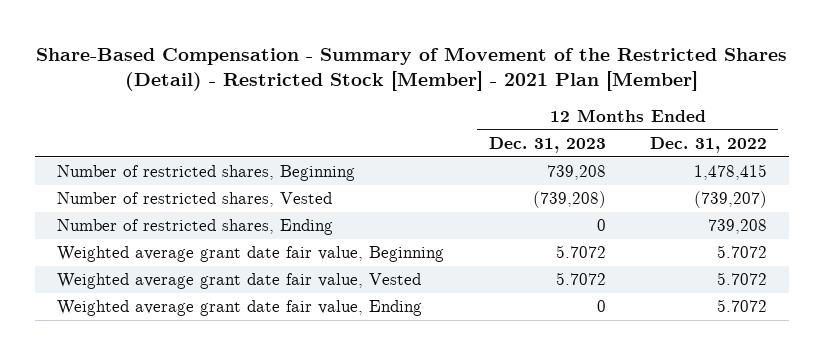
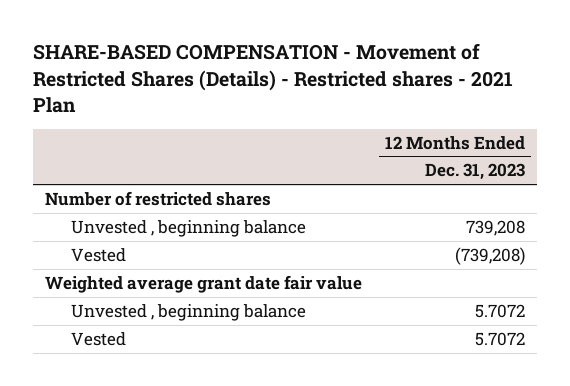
- Share-Based Compensation - Summary of Movement of the Restricted Shares (Detail) - Restricted Stock [Member] - 2021 Plan [Member]
+ SHARE-BASED COMPENSATION - Movement of Restricted Shares (Details) - Restricted shares - 2021 Plan
- | 12 Months Ended Dec. 31, 2023 | 12 Months Ended Dec. 31, 2022
+ | 12 Months Ended Dec. 31, 2023
- Number of restricted shares, Beginning | 739,208 | 1,478,415
- Number of restricted shares, Vested | (739,208) | (739,207)
- Number of restricted shares, Ending | 0 | 739,208
- Weighted average grant date fair value, Beginning | 5.7072 | 5.7072
- Weighted average grant date fair value, Vested | 5.7072 | 5.7072
- Weighted average grant date fair value, Ending | 0 | 5.7072
+ Number of restricted shares
+ Unvested , beginning balance | 739,208
+ Vested | (739,208)
+ Weighted average grant date fair value
+ Unvested , beginning balance | 5.7072
+ Vested | 5.7072

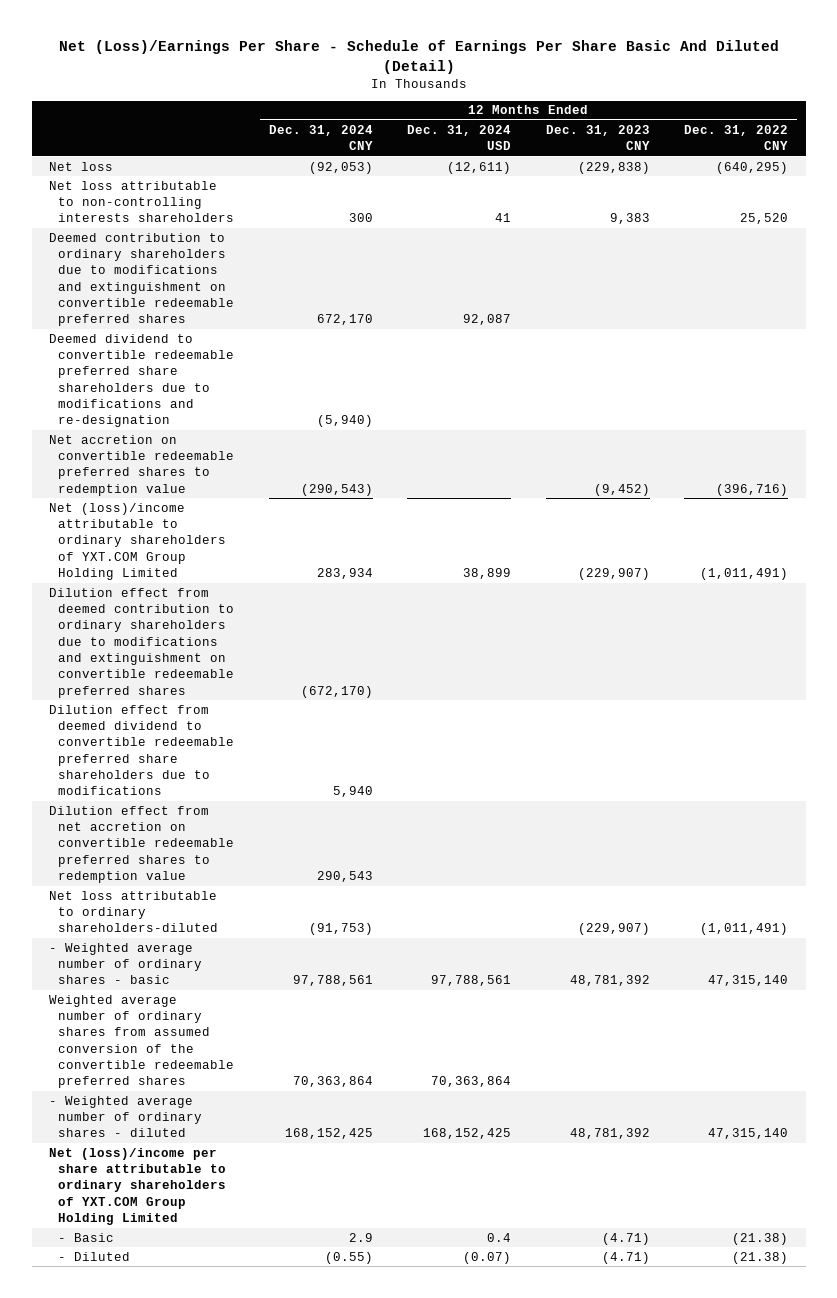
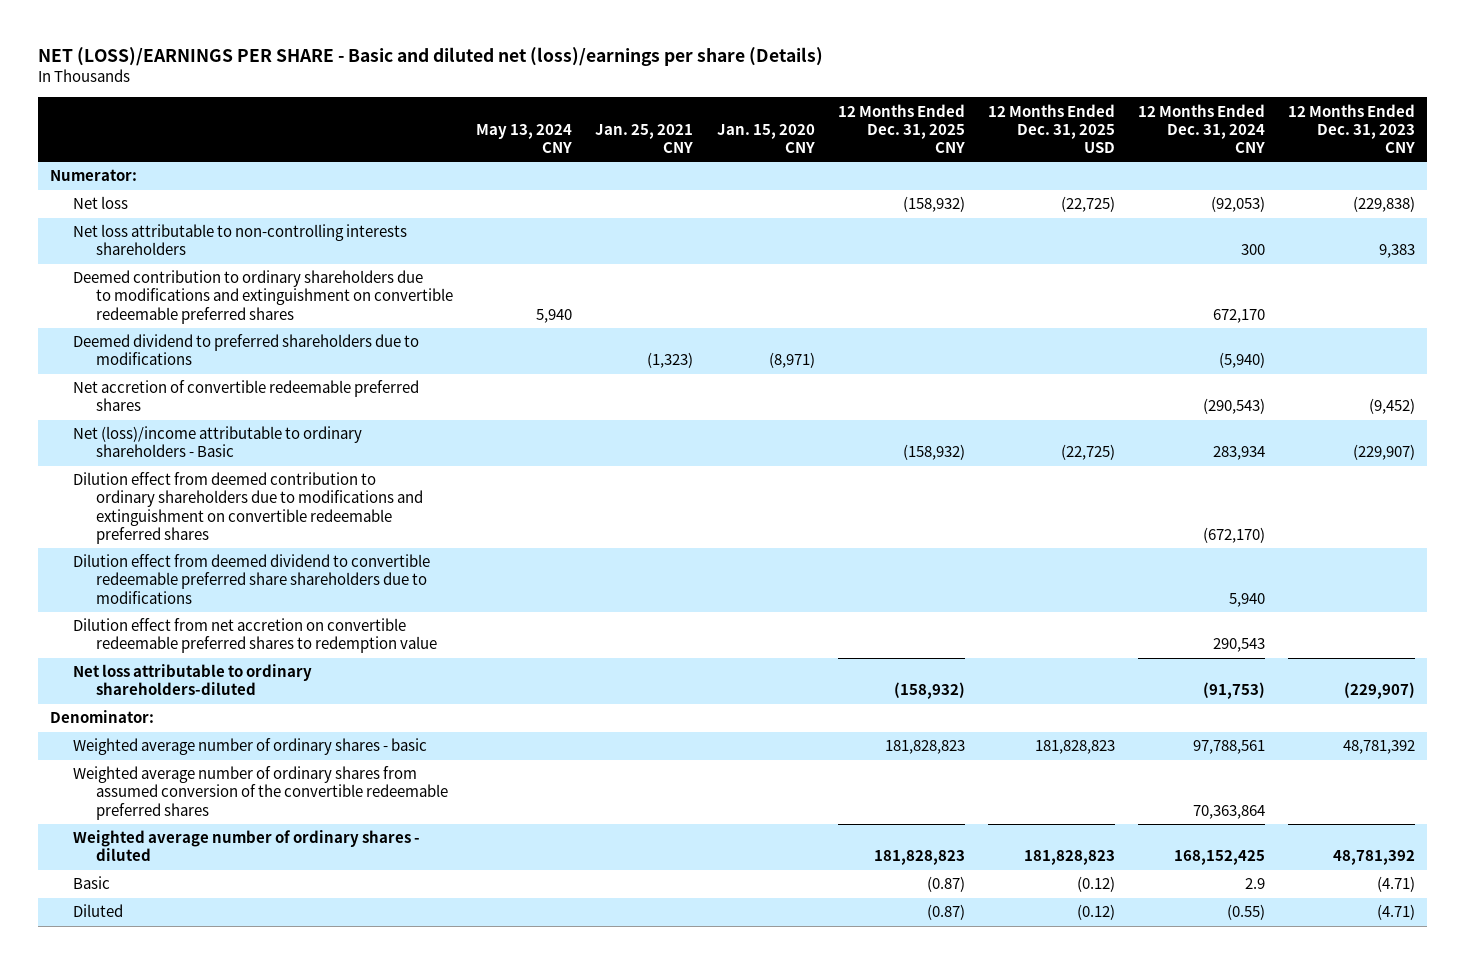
- Net (Loss)/Earnings Per Share - Schedule of Earnings Per Share Basic And Diluted (Detail)
+ NET (LOSS)/EARNINGS PER SHARE - Basic and diluted net (loss)/earnings per share (Details)
- | 12 Months Ended Dec. 31, 2024 CNY | 12 Months Ended Dec. 31, 2024 USD | 12 Months Ended Dec. 31, 2023 CNY | 12 Months Ended Dec. 31, 2022 CNY
+ | May 13, 2024 CNY | Jan. 25, 2021 CNY | Jan. 15, 2020 CNY | 12 Months Ended Dec. 31, 2025 CNY | 12 Months Ended Dec. 31, 2025 USD | 12 Months Ended Dec. 31, 2024 CNY | 12 Months Ended Dec. 31, 2023 CNY
+ Numerator:
- Deemed dividend to convertible redeemable preferred share shareholders due to modifications and re-designation | (5,940) | | |
- Net accretion on convertible redeemable preferred shares to redemption value | (290,543) | | (9,452) | (396,716)
- Net (loss)/income attributable to ordinary shareholders of YXT.COM Group Holding Limited | 283,934 | 38,899 | (229,907) | (1,011,491)
+ Deemed dividend to preferred shareholders due to modifications | | (1,323) | (8,971) | | | (5,940) |
+ Net accretion of convertible redeemable preferred shares | | | | | | (290,543) | (9,452)
+ Net (loss)/income attributable to ordinary shareholders - Basic | | | | (158,932) | (22,725) | 283,934 | (229,907)
- - Weighted average number of ordinary shares - basic | 97,788,561 | 97,788,561 | 48,781,392 | 47,315,140
+ Denominator:
+ Weighted average number of ordinary shares - basic | | | | 181,828,823 | 181,828,823 | 97,788,561 | 48,781,392
- - Weighted average number of ordinary shares - diluted | 168,152,425 | 168,152,425 | 48,781,392 | 47,315,140
- Net (loss)/income per share attributable to ordinary shareholders of YXT.COM Group Holding Limited
- - Basic | 2.9 | 0.4 | (4.71) | (21.38)
- - Diluted | (0.55) | (0.07) | (4.71) | (21.38)
+ Weighted average number of ordinary shares - diluted | | | | 181,828,823 | 181,828,823 | 168,152,425 | 48,781,392
+ Basic | | | | (0.87) | (0.12) | 2.9 | (4.71)
+ Diluted | | | | (0.87) | (0.12) | (0.55) | (4.71)

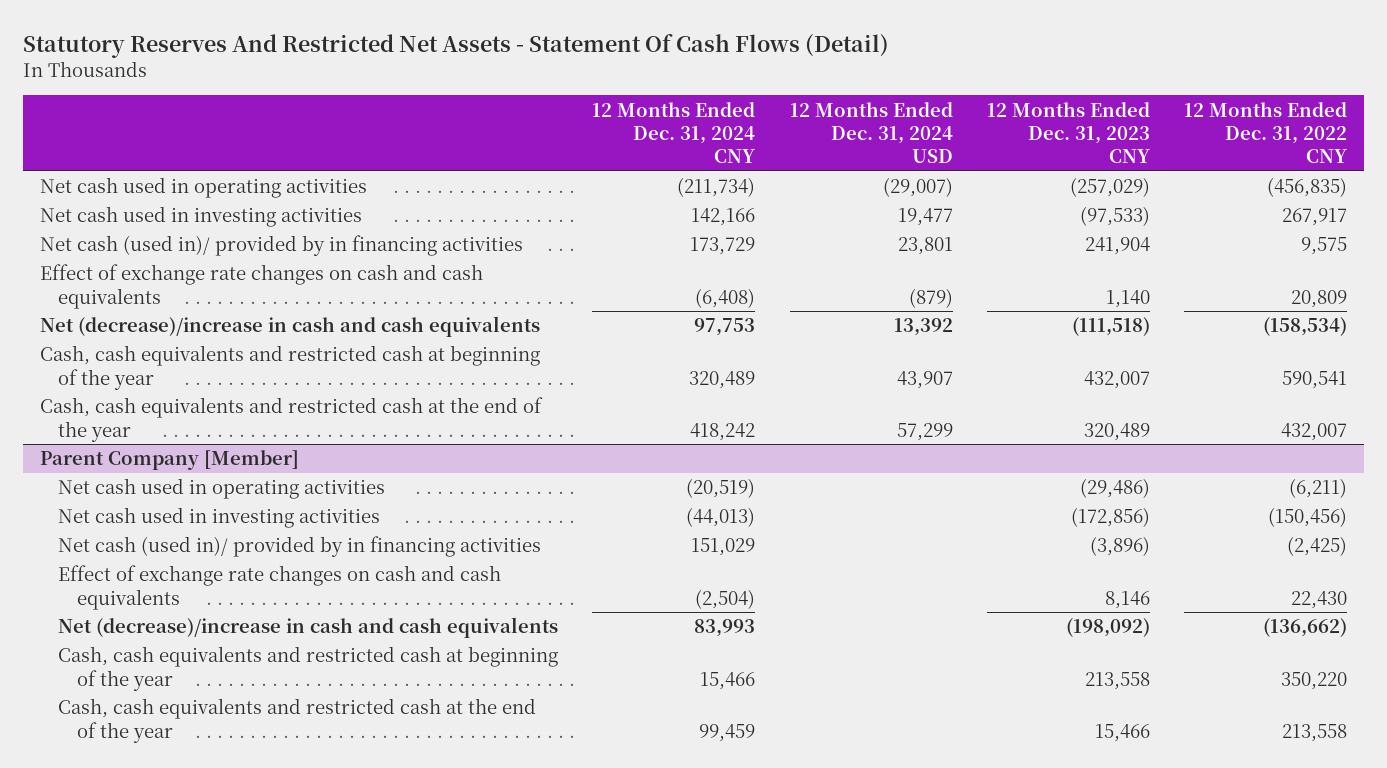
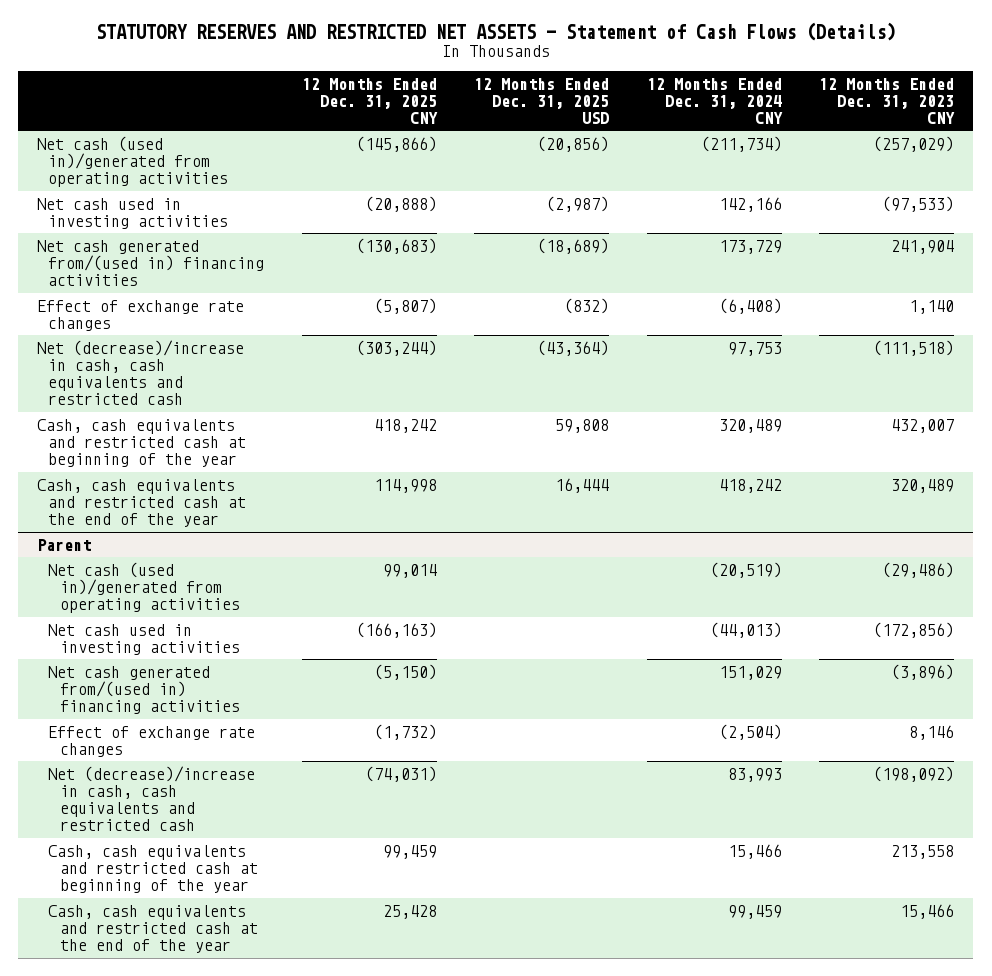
- Statutory Reserves And Restricted Net Assets - Statement Of Cash Flows (Detail)
+ STATUTORY RESERVES AND RESTRICTED NET ASSETS - Statement of Cash Flows (Details)
- | 12 Months Ended Dec. 31, 2024 CNY | 12 Months Ended Dec. 31, 2024 USD | 12 Months Ended Dec. 31, 2023 CNY | 12 Months Ended Dec. 31, 2022 CNY
+ | 12 Months Ended Dec. 31, 2025 CNY | 12 Months Ended Dec. 31, 2025 USD | 12 Months Ended Dec. 31, 2024 CNY | 12 Months Ended Dec. 31, 2023 CNY
- Net cash used in operating activities | (211,734) | (29,007) | (257,029) | (456,835)
+ Net cash (used in)/generated from operating activities | (145,866) | (20,856) | (211,734) | (257,029)
- Net cash (used in)/ provided by in financing activities | 173,729 | 23,801 | 241,904 | 9,575
- Effect of exchange rate changes on cash and cash equivalents | (6,408) | (879) | 1,140 | 20,809
- Net (decrease)/increase in cash and cash equivalents | 97,753 | 13,392 | (111,518) | (158,534)
+ Net cash generated from/(used in) financing activities | (130,683) | (18,689) | 173,729 | 241,904
+ Effect of exchange rate changes | (5,807) | (832) | (6,408) | 1,140
+ Net (decrease)/increase in cash, cash equivalents and restricted cash | (303,244) | (43,364) | 97,753 | (111,518)
- Parent Company [Member]
- Net cash used in operating activities | (20,519) | | (29,486) | (6,211)
+ Parent
+ Net cash (used in)/generated from operating activities | 99,014 | | (20,519) | (29,486)
- Net cash (used in)/ provided by in financing activities | 151,029 | | (3,896) | (2,425)
- Effect of exchange rate changes on cash and cash equivalents | (2,504) | | 8,146 | 22,430
- Net (decrease)/increase in cash and cash equivalents | 83,993 | | (198,092) | (136,662)
+ Net cash generated from/(used in) financing activities | (5,150) | | 151,029 | (3,896)
+ Effect of exchange rate changes | (1,732) | | (2,504) | 8,146
+ Net (decrease)/increase in cash, cash equivalents and restricted cash | (74,031) | | 83,993 | (198,092)

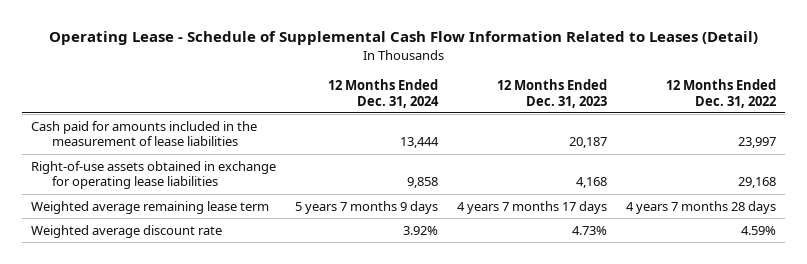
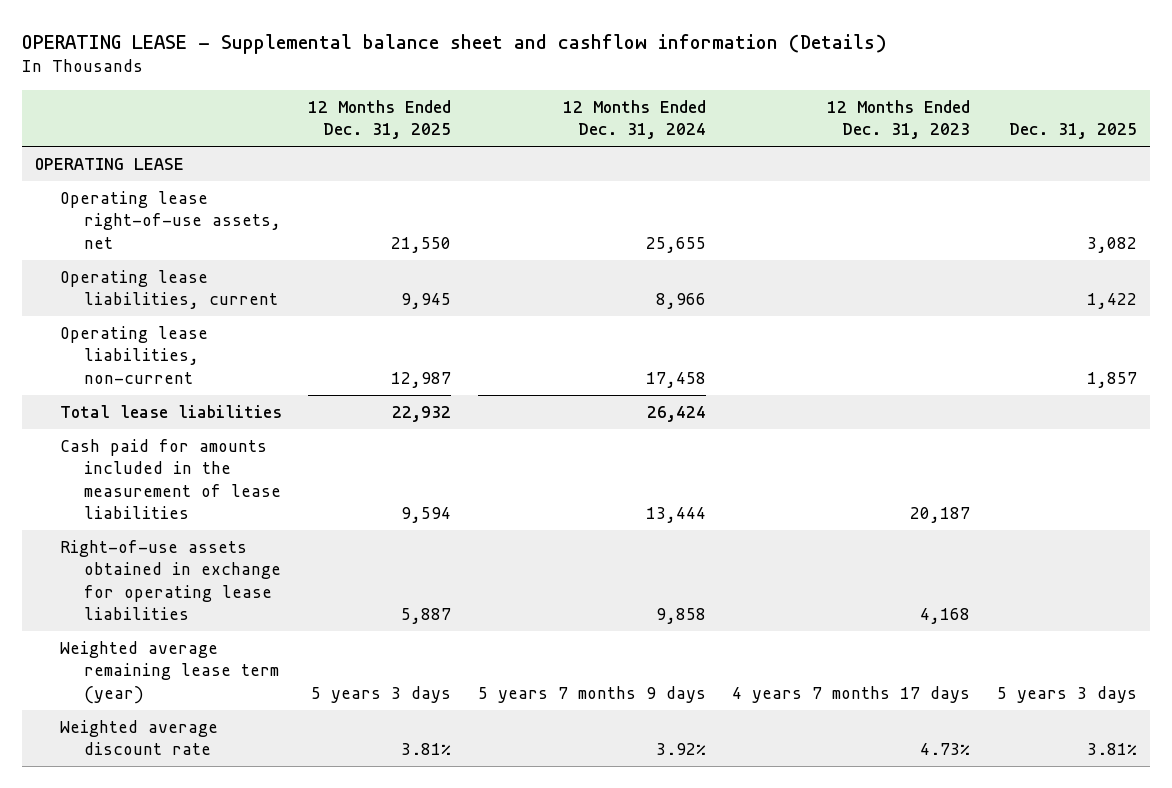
- Operating Lease - Schedule of Supplemental Cash Flow Information Related to Leases (Detail)
+ OPERATING LEASE - Supplemental balance sheet and cashflow information (Details)
- | 12 Months Ended Dec. 31, 2024 | 12 Months Ended Dec. 31, 2023 | 12 Months Ended Dec. 31, 2022
+ | 12 Months Ended Dec. 31, 2025 | 12 Months Ended Dec. 31, 2024 | 12 Months Ended Dec. 31, 2023 | Dec. 31, 2025
+ OPERATING LEASE
+ Operating lease right-of-use assets, net | 21,550 | 25,655 | | 3,082
+ Operating lease liabilities, current | 9,945 | 8,966 | | 1,422
+ Operating lease liabilities, non-current | 12,987 | 17,458 | | 1,857
+ Total lease liabilities | 22,932 | 26,424 | |
- Weighted average remaining lease term | 5 years 7 months 9 days | 4 years 7 months 17 days | 4 years 7 months 28 days
+ Weighted average remaining lease term (year) | 5 years 3 days | 5 years 7 months 9 days | 4 years 7 months 17 days | 5 years 3 days

